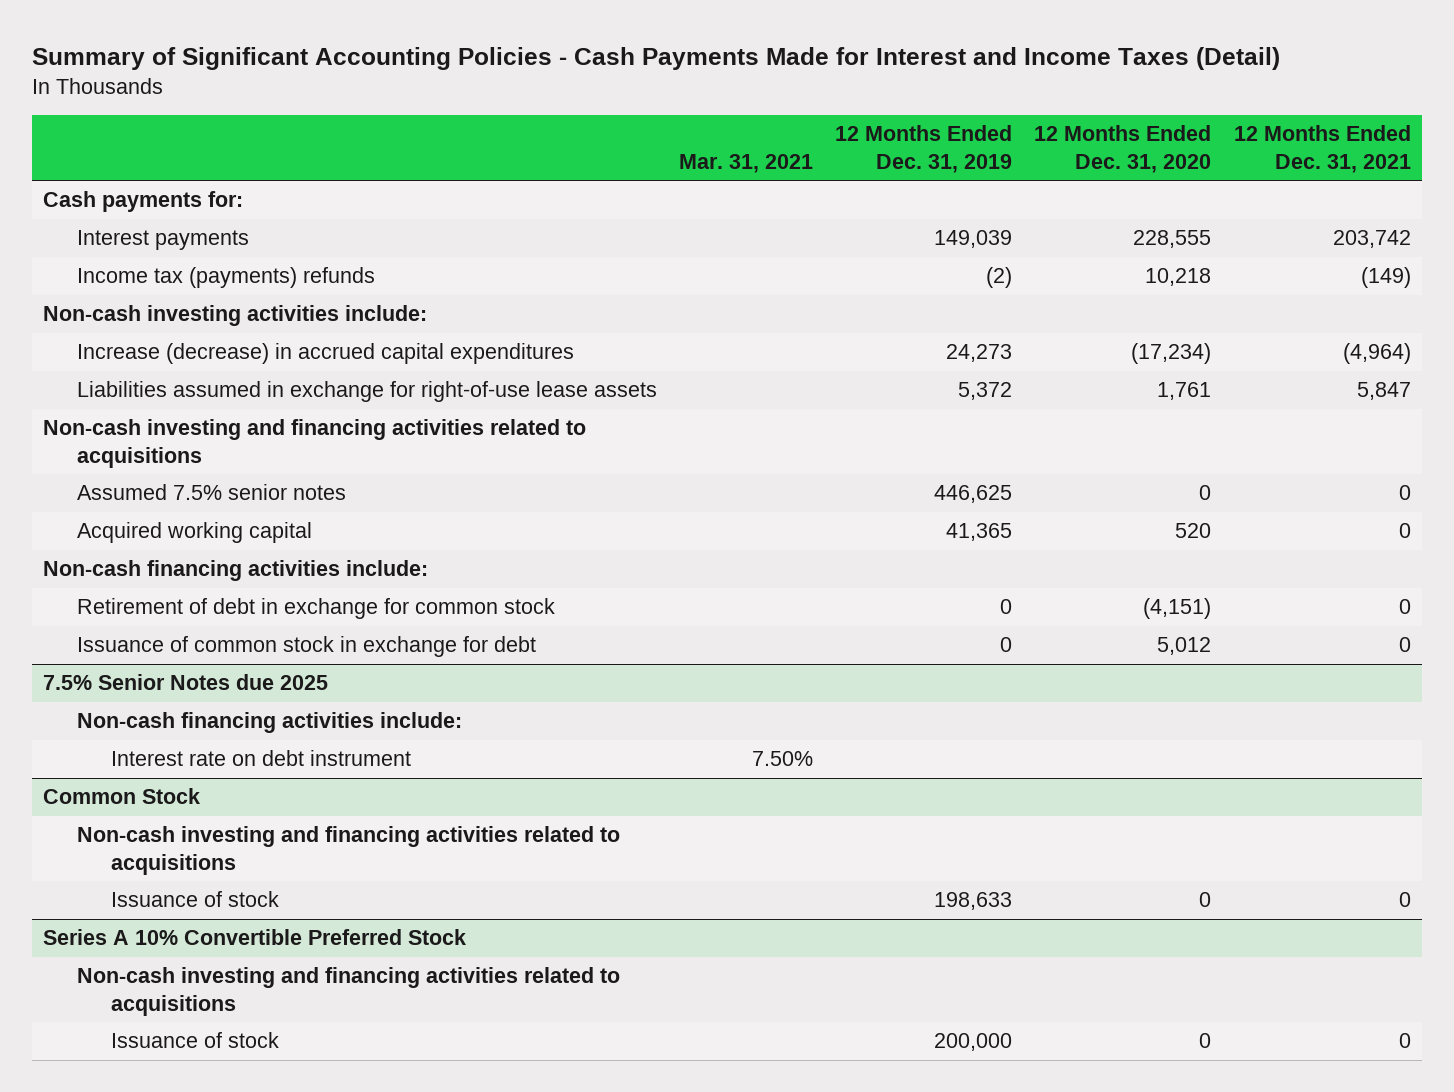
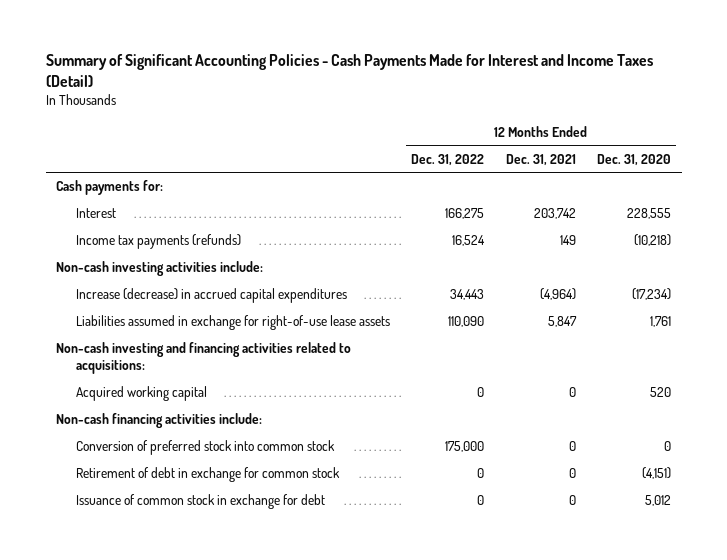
- | Mar. 31, 2021 | 12 Months Ended Dec. 31, 2019 | 12 Months Ended Dec. 31, 2020 | 12 Months Ended Dec. 31, 2021
+ | 12 Months Ended Dec. 31, 2022 | 12 Months Ended Dec. 31, 2021 | 12 Months Ended Dec. 31, 2020
- Interest payments | | 149,039 | 228,555 | 203,742
- Income tax (payments) refunds | | (2) | 10,218 | (149)
+ Interest | 166,275 | 203,742 | 228,555
+ Income tax payments (refunds) | 16,524 | 149 | (10,218)
- Non-cash investing and financing activities related to acquisitions
- Assumed 7.5% senior notes | | 446,625 | 0 | 0
+ Non-cash investing and financing activities related to acquisitions:
+ Conversion of preferred stock into common stock | 175,000 | 0 | 0
- 7.5% Senior Notes due 2025
- Non-cash financing activities include:
- Interest rate on debt instrument | 7.50% | | |
- Common Stock
- Non-cash investing and financing activities related to acquisitions
- Issuance of stock | | 198,633 | 0 | 0
- Series A 10% Convertible Preferred Stock
- Non-cash investing and financing activities related to acquisitions
- Issuance of stock | | 200,000 | 0 | 0

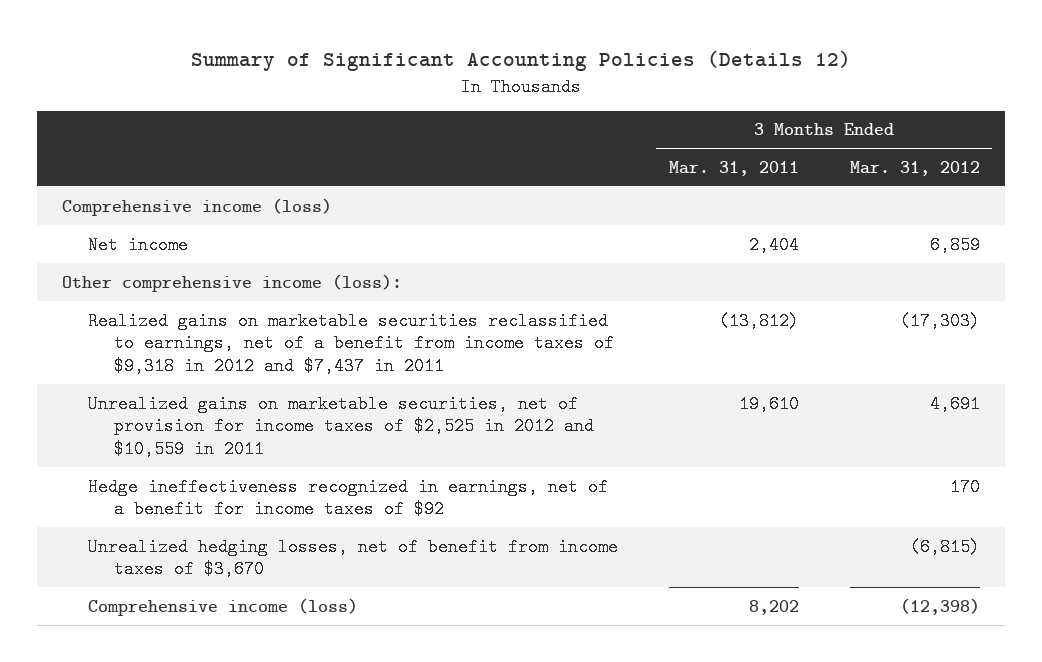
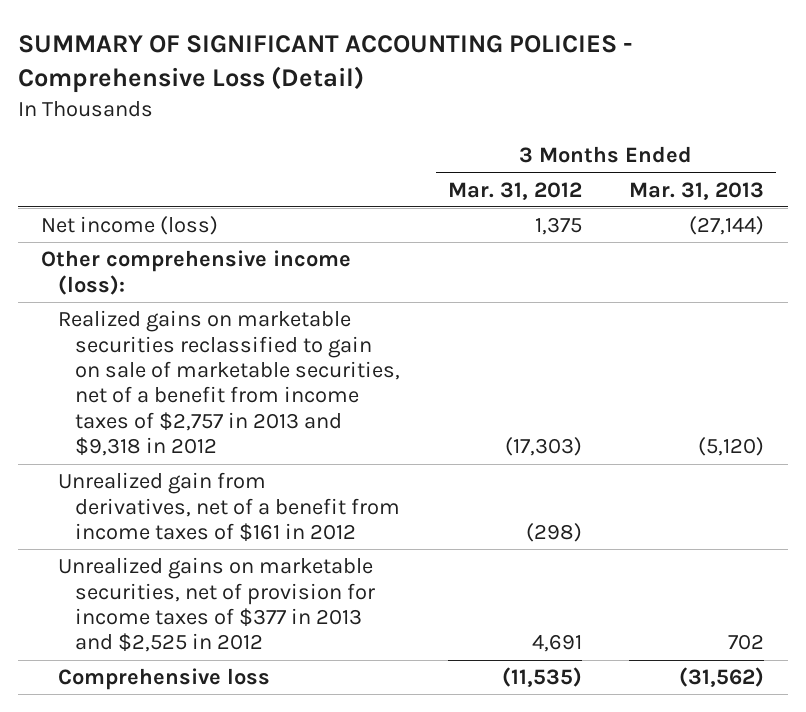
- Summary of Significant Accounting Policies (Details 12)
+ SUMMARY OF SIGNIFICANT ACCOUNTING POLICIES - Comprehensive Loss (Detail)
- | 3 Months Ended Mar. 31, 2011 | 3 Months Ended Mar. 31, 2012
+ | 3 Months Ended Mar. 31, 2012 | 3 Months Ended Mar. 31, 2013
- Comprehensive income (loss)
- Net income | 2,404 | 6,859
+ Net income (loss) | 1,375 | (27,144)
- Realized gains on marketable securities reclassified to earnings, net of a benefit from income taxes of $9,318 in 2012 and $7,437 in 2011 | (13,812) | (17,303)
- Unrealized gains on marketable securities, net of provision for income taxes of $2,525 in 2012 and $10,559 in 2011 | 19,610 | 4,691
- Hedge ineffectiveness recognized in earnings, net of a benefit for income taxes of $92 | | 170
- Unrealized hedging losses, net of benefit from income taxes of $3,670 | | (6,815)
- Comprehensive income (loss) | 8,202 | (12,398)
+ Realized gains on marketable securities reclassified to gain on sale of marketable securities, net of a benefit from income taxes of $2,757 in 2013 and $9,318 in 2012 | (17,303) | (5,120)
+ Unrealized gain from derivatives, net of a benefit from income taxes of $161 in 2012 | (298) |
+ Unrealized gains on marketable securities, net of provision for income taxes of $377 in 2013 and $2,525 in 2012 | 4,691 | 702
+ Comprehensive loss | (11,535) | (31,562)

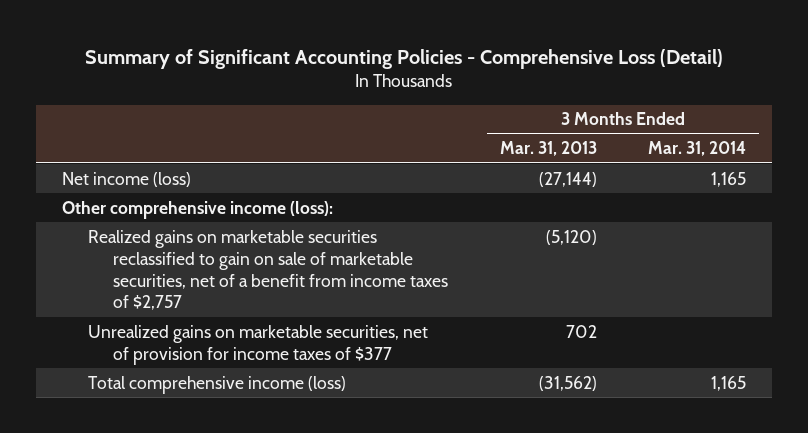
- SUMMARY OF SIGNIFICANT ACCOUNTING POLICIES - Comprehensive Loss (Detail)
+ Summary of Significant Accounting Policies - Comprehensive Loss (Detail)
- | 3 Months Ended Mar. 31, 2012 | 3 Months Ended Mar. 31, 2013
+ | 3 Months Ended Mar. 31, 2013 | 3 Months Ended Mar. 31, 2014
- Realized gains on marketable securities reclassified to gain on sale of marketable securities, net of a benefit from income taxes of $2,757 in 2013 and $9,318 in 2012 | (17,303) | (5,120)
- Unrealized gain from derivatives, net of a benefit from income taxes of $161 in 2012 | (298) |
- Unrealized gains on marketable securities, net of provision for income taxes of $377 in 2013 and $2,525 in 2012 | 4,691 | 702
- Comprehensive loss | (11,535) | (31,562)
+ Realized gains on marketable securities reclassified to gain on sale of marketable securities, net of a benefit from income taxes of $2,757 | (5,120) |
+ Unrealized gains on marketable securities, net of provision for income taxes of $377 | 702 |
+ Total comprehensive income (loss) | (31,562) | 1,165

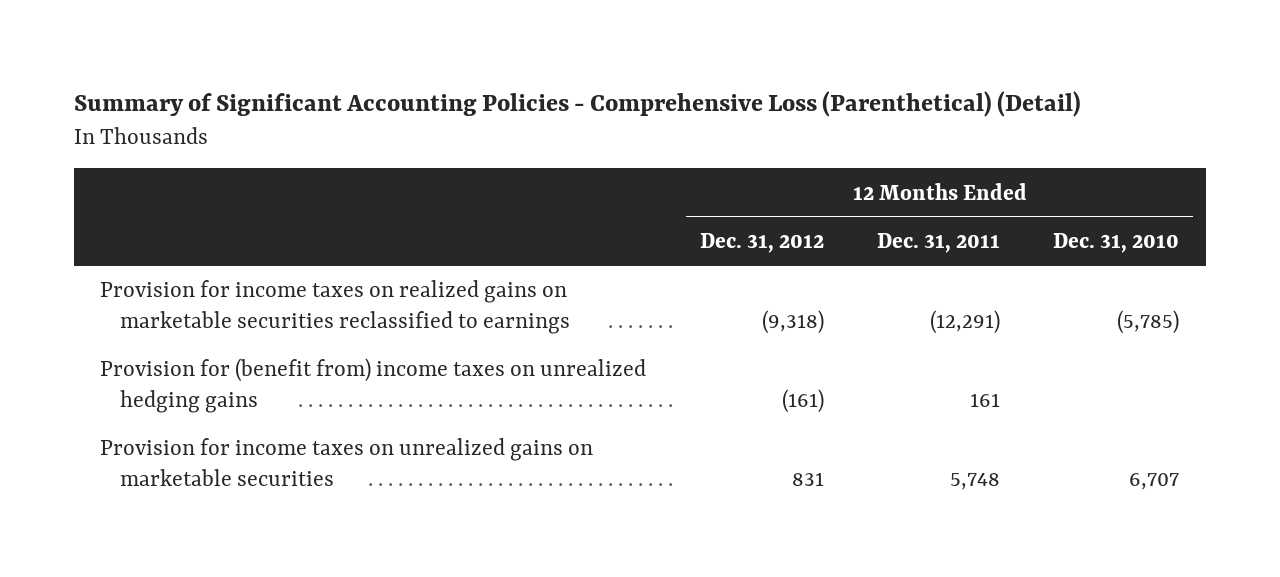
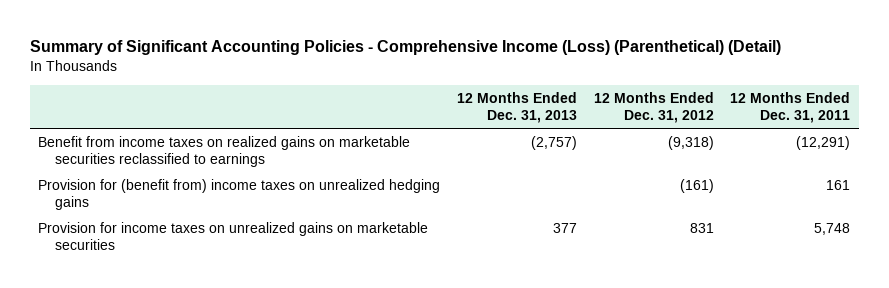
- Summary of Significant Accounting Policies - Comprehensive Loss (Parenthetical) (Detail)
+ Summary of Significant Accounting Policies - Comprehensive Income (Loss) (Parenthetical) (Detail)
- | 12 Months Ended Dec. 31, 2012 | 12 Months Ended Dec. 31, 2011 | 12 Months Ended Dec. 31, 2010
+ | 12 Months Ended Dec. 31, 2013 | 12 Months Ended Dec. 31, 2012 | 12 Months Ended Dec. 31, 2011
- Provision for income taxes on realized gains on marketable securities reclassified to earnings | (9,318) | (12,291) | (5,785)
+ Benefit from income taxes on realized gains on marketable securities reclassified to earnings | (2,757) | (9,318) | (12,291)

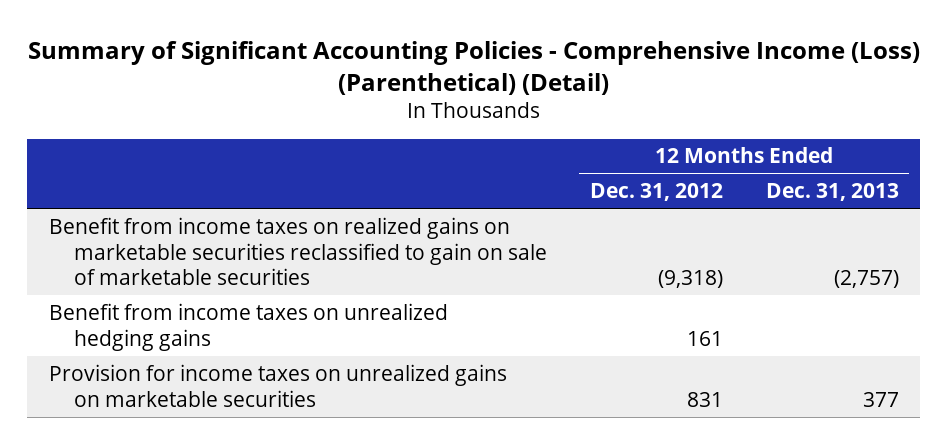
- | 12 Months Ended Dec. 31, 2013 | 12 Months Ended Dec. 31, 2012 | 12 Months Ended Dec. 31, 2011
+ | 12 Months Ended Dec. 31, 2012 | 12 Months Ended Dec. 31, 2013
- Benefit from income taxes on realized gains on marketable securities reclassified to earnings | (2,757) | (9,318) | (12,291)
- Provision for (benefit from) income taxes on unrealized hedging gains | | (161) | 161
+ Benefit from income taxes on realized gains on marketable securities reclassified to gain on sale of marketable securities | (9,318) | (2,757)
+ Benefit from income taxes on unrealized hedging gains | 161 |

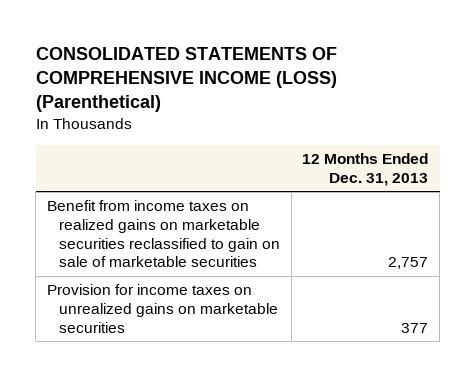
- Summary of Significant Accounting Policies - Comprehensive Income (Loss) (Parenthetical) (Detail)
+ CONSOLIDATED STATEMENTS OF COMPREHENSIVE INCOME (LOSS) (Parenthetical)
- | 12 Months Ended Dec. 31, 2012 | 12 Months Ended Dec. 31, 2013
+ | 12 Months Ended Dec. 31, 2013
- Benefit from income taxes on realized gains on marketable securities reclassified to gain on sale of marketable securities | (9,318) | (2,757)
- Benefit from income taxes on unrealized hedging gains | 161 |
+ Benefit from income taxes on realized gains on marketable securities reclassified to gain on sale of marketable securities | 2,757

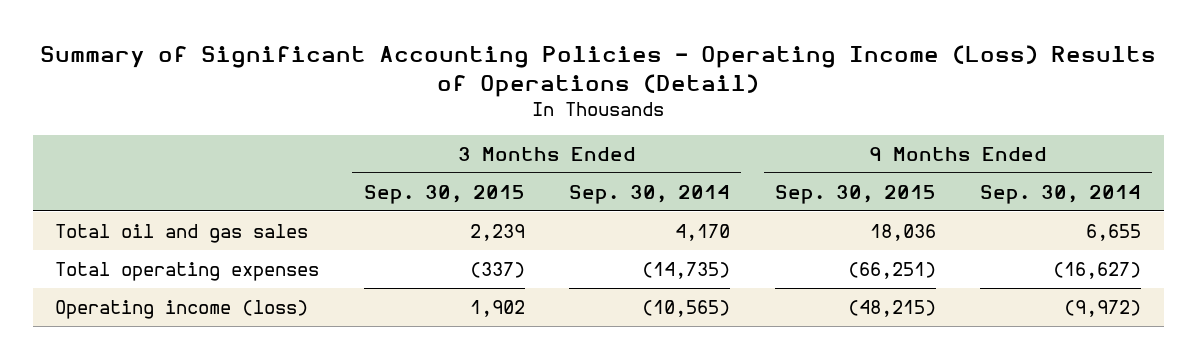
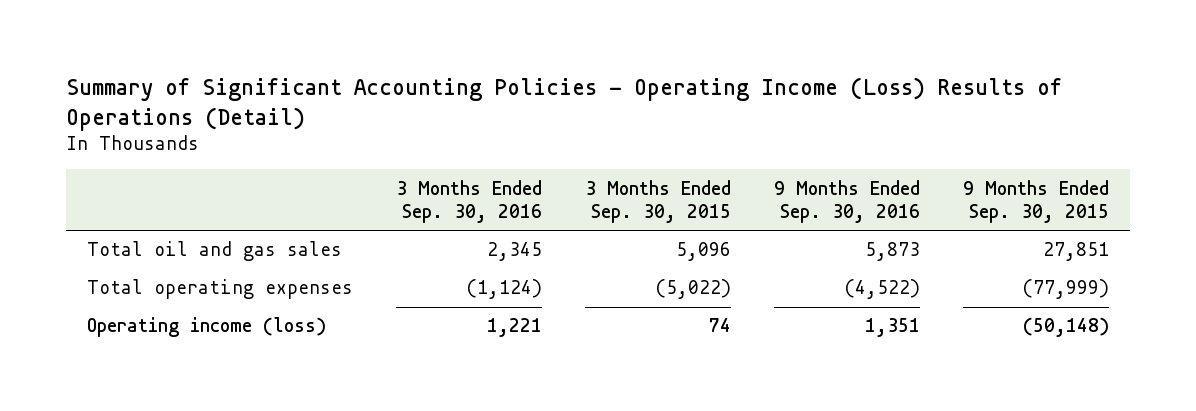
- | 3 Months Ended Sep. 30, 2015 | 3 Months Ended Sep. 30, 2014 | 9 Months Ended Sep. 30, 2015 | 9 Months Ended Sep. 30, 2014
+ | 3 Months Ended Sep. 30, 2016 | 3 Months Ended Sep. 30, 2015 | 9 Months Ended Sep. 30, 2016 | 9 Months Ended Sep. 30, 2015
- Total oil and gas sales | 2,239 | 4,170 | 18,036 | 6,655
- Total operating expenses | (337) | (14,735) | (66,251) | (16,627)
- Operating income (loss) | 1,902 | (10,565) | (48,215) | (9,972)
+ Total oil and gas sales | 2,345 | 5,096 | 5,873 | 27,851
+ Total operating expenses | (1,124) | (5,022) | (4,522) | (77,999)
+ Operating income (loss) | 1,221 | 74 | 1,351 | (50,148)

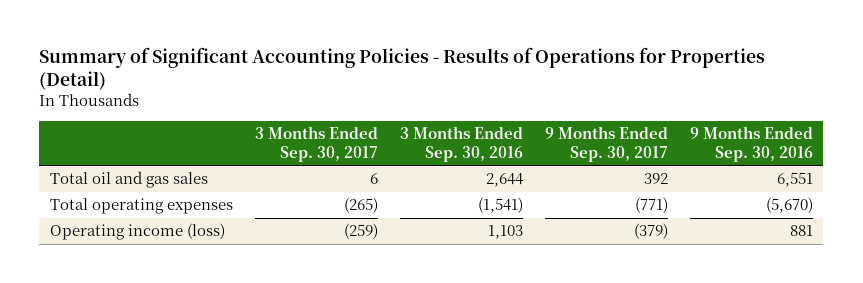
- Summary of Significant Accounting Policies - Operating Income (Loss) Results of Operations (Detail)
+ Summary of Significant Accounting Policies - Results of Operations for Properties (Detail)
- | 3 Months Ended Sep. 30, 2016 | 3 Months Ended Sep. 30, 2015 | 9 Months Ended Sep. 30, 2016 | 9 Months Ended Sep. 30, 2015
+ | 3 Months Ended Sep. 30, 2017 | 3 Months Ended Sep. 30, 2016 | 9 Months Ended Sep. 30, 2017 | 9 Months Ended Sep. 30, 2016
- Total oil and gas sales | 2,345 | 5,096 | 5,873 | 27,851
- Total operating expenses | (1,124) | (5,022) | (4,522) | (77,999)
- Operating income (loss) | 1,221 | 74 | 1,351 | (50,148)
+ Total oil and gas sales | 6 | 2,644 | 392 | 6,551
+ Total operating expenses | (265) | (1,541) | (771) | (5,670)
+ Operating income (loss) | (259) | 1,103 | (379) | 881

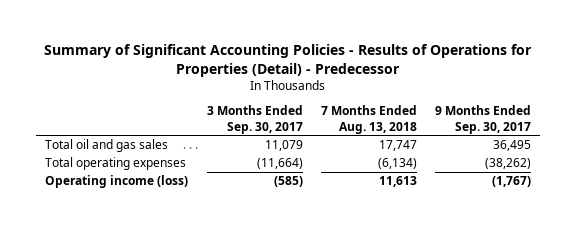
- Summary of Significant Accounting Policies - Results of Operations for Properties (Detail)
+ Summary of Significant Accounting Policies - Results of Operations for Properties (Detail) - Predecessor
- | 3 Months Ended Sep. 30, 2017 | 3 Months Ended Sep. 30, 2016 | 9 Months Ended Sep. 30, 2017 | 9 Months Ended Sep. 30, 2016
+ | 3 Months Ended Sep. 30, 2017 | 7 Months Ended Aug. 13, 2018 | 9 Months Ended Sep. 30, 2017
- Total oil and gas sales | 6 | 2,644 | 392 | 6,551
- Total operating expenses | (265) | (1,541) | (771) | (5,670)
- Operating income (loss) | (259) | 1,103 | (379) | 881
+ Total oil and gas sales | 11,079 | 17,747 | 36,495
+ Total operating expenses | (11,664) | (6,134) | (38,262)
+ Operating income (loss) | (585) | 11,613 | (1,767)

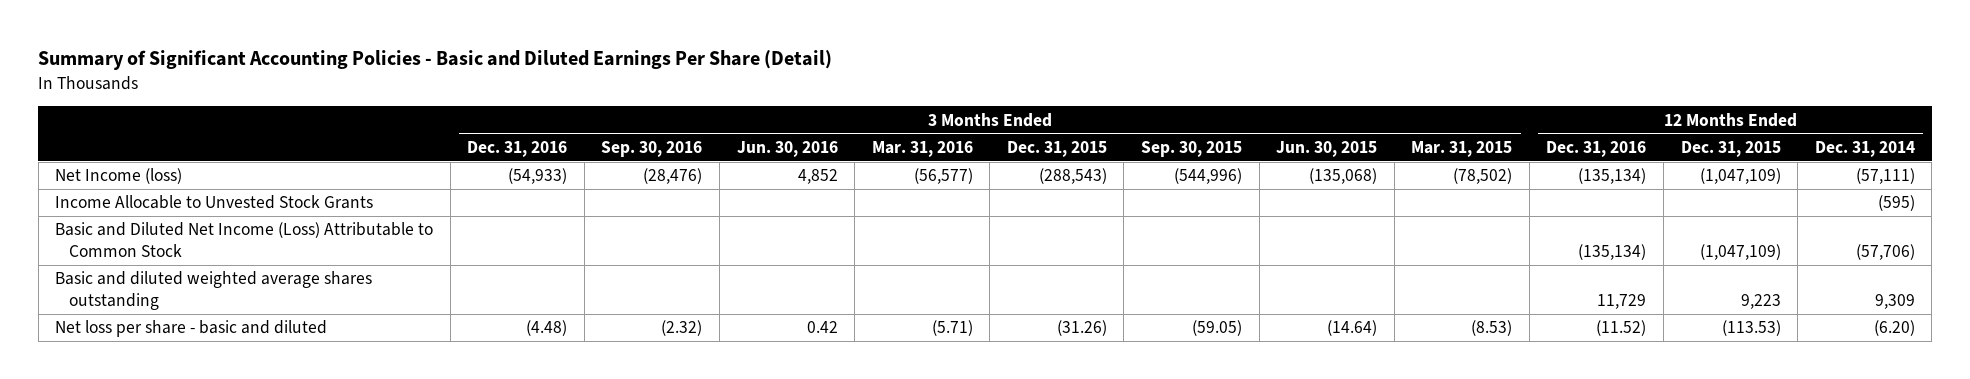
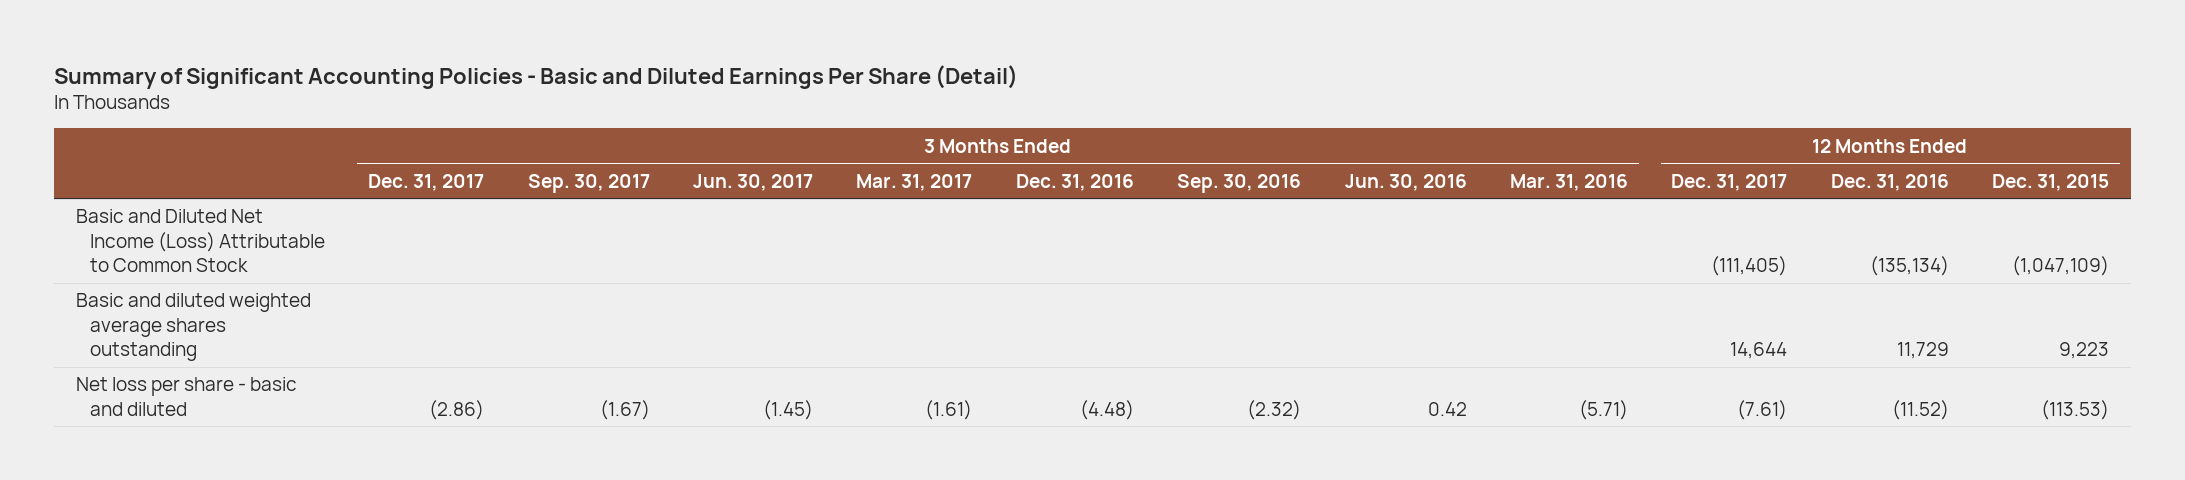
- | 3 Months Ended Dec. 31, 2016 | 3 Months Ended Sep. 30, 2016 | 3 Months Ended Jun. 30, 2016 | 3 Months Ended Mar. 31, 2016 | 3 Months Ended Dec. 31, 2015 | 3 Months Ended Sep. 30, 2015 | 3 Months Ended Jun. 30, 2015 | 3 Months Ended Mar. 31, 2015 | 12 Months Ended Dec. 31, 2016 | 12 Months Ended Dec. 31, 2015 | 12 Months Ended Dec. 31, 2014
+ | 3 Months Ended Dec. 31, 2017 | 3 Months Ended Sep. 30, 2017 | 3 Months Ended Jun. 30, 2017 | 3 Months Ended Mar. 31, 2017 | 3 Months Ended Dec. 31, 2016 | 3 Months Ended Sep. 30, 2016 | 3 Months Ended Jun. 30, 2016 | 3 Months Ended Mar. 31, 2016 | 12 Months Ended Dec. 31, 2017 | 12 Months Ended Dec. 31, 2016 | 12 Months Ended Dec. 31, 2015
- Net Income (loss) | (54,933) | (28,476) | 4,852 | (56,577) | (288,543) | (544,996) | (135,068) | (78,502) | (135,134) | (1,047,109) | (57,111)
- Income Allocable to Unvested Stock Grants | | | | | | | | | | | (595)

